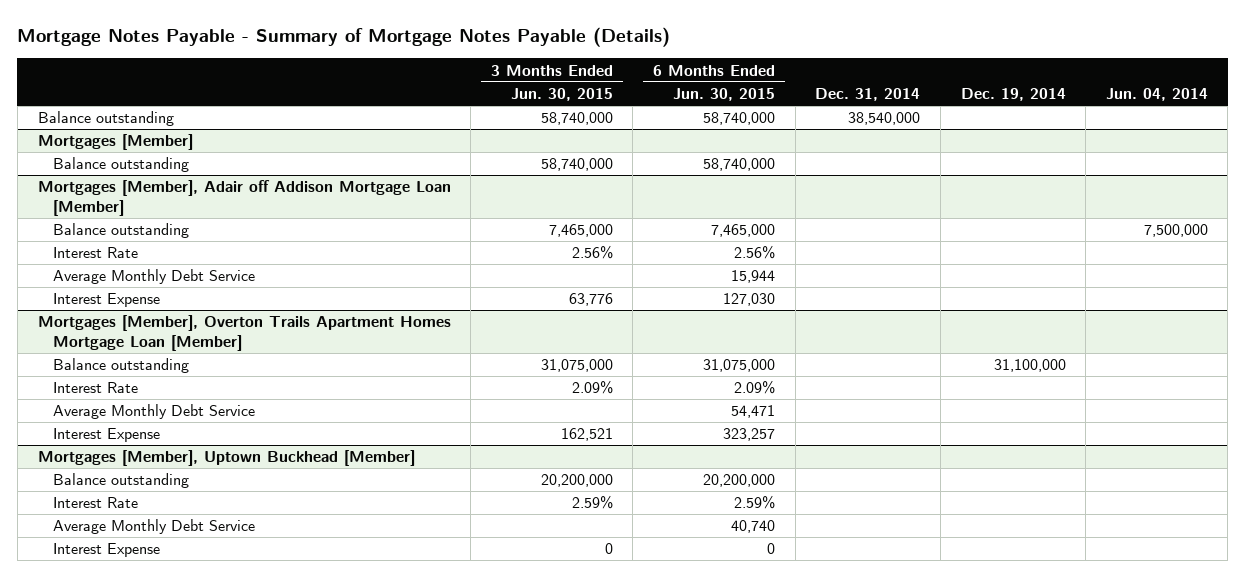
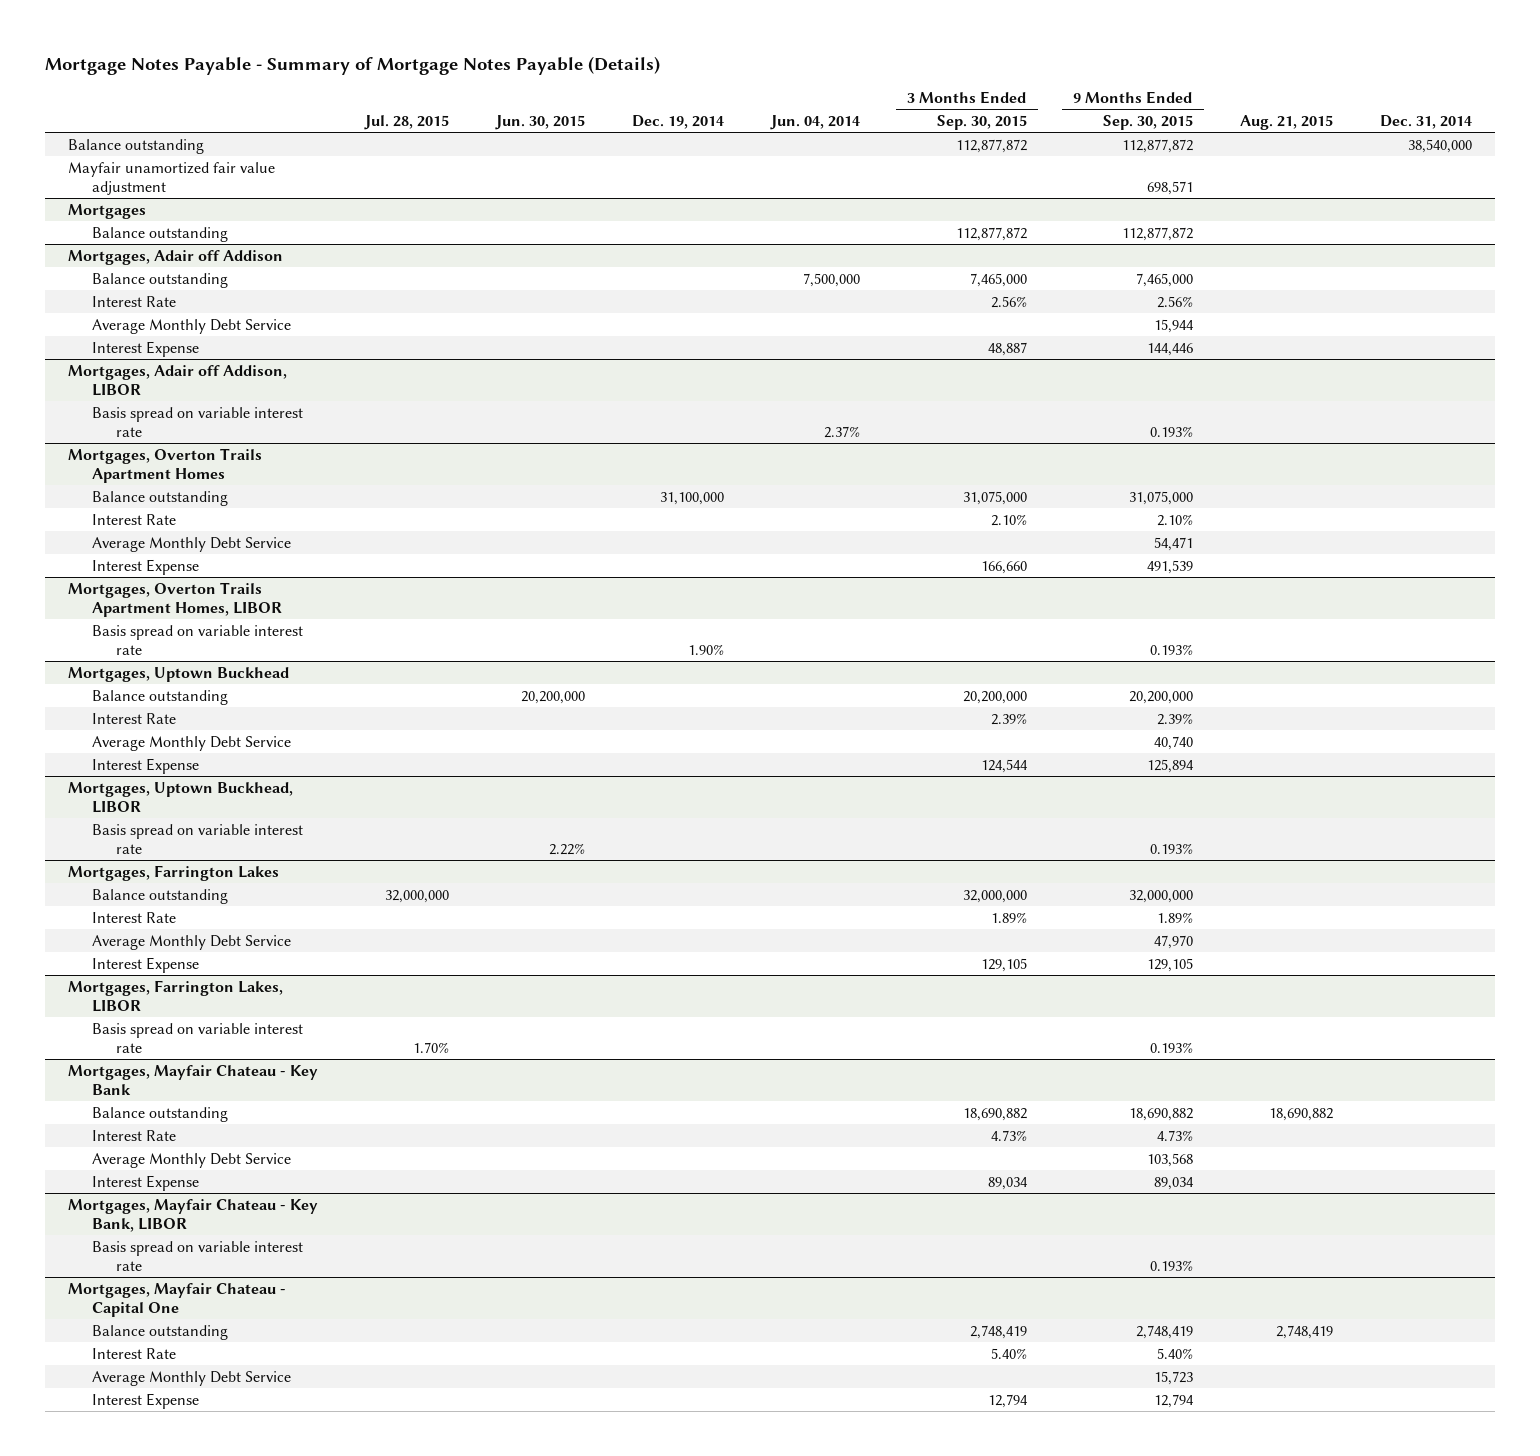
- | 3 Months Ended Jun. 30, 2015 | 6 Months Ended Jun. 30, 2015 | Dec. 31, 2014 | Dec. 19, 2014 | Jun. 04, 2014
+ | Jul. 28, 2015 | Jun. 30, 2015 | Dec. 19, 2014 | Jun. 04, 2014 | 3 Months Ended Sep. 30, 2015 | 9 Months Ended Sep. 30, 2015 | Aug. 21, 2015 | Dec. 31, 2014
- Mortgages [Member]
+ Mayfair unamortized fair value adjustment | | | | | | 698,571 | |
+ Mortgages
- Mortgages [Member], Adair off Addison Mortgage Loan [Member]
+ Mortgages, Adair off Addison
- Mortgages [Member], Overton Trails Apartment Homes Mortgage Loan [Member]
+ Mortgages, Adair off Addison, LIBOR
+ Basis spread on variable interest rate | | | | 2.37% | | 0.193% | |
+ Mortgages, Overton Trails Apartment Homes
- Mortgages [Member], Uptown Buckhead [Member]
+ Mortgages, Overton Trails Apartment Homes, LIBOR
+ Basis spread on variable interest rate | | | 1.90% | | | 0.193% | |
+ Mortgages, Uptown Buckhead
+ Mortgages, Uptown Buckhead, LIBOR
+ Basis spread on variable interest rate | | 2.22% | | | | 0.193% | |
+ Mortgages, Farrington Lakes
+ Balance outstanding | 32,000,000 | | | | 32,000,000 | 32,000,000 | |
+ Interest Rate | | | | | 1.89% | 1.89% | |
+ Average Monthly Debt Service | | | | | | 47,970 | |
+ Interest Expense | | | | | 129,105 | 129,105 | |
+ Mortgages, Farrington Lakes, LIBOR
+ Basis spread on variable interest rate | 1.70% | | | | | 0.193% | |
+ Mortgages, Mayfair Chateau - Key Bank
+ Balance outstanding | | | | | 18,690,882 | 18,690,882 | 18,690,882 |
+ Interest Rate | | | | | 4.73% | 4.73% | |
+ Average Monthly Debt Service | | | | | | 103,568 | |
+ Interest Expense | | | | | 89,034 | 89,034 | |
+ Mortgages, Mayfair Chateau - Key Bank, LIBOR
+ Basis spread on variable interest rate | | | | | | 0.193% | |
+ Mortgages, Mayfair Chateau - Capital One
+ Balance outstanding | | | | | 2,748,419 | 2,748,419 | 2,748,419 |
+ Interest Rate | | | | | 5.40% | 5.40% | |
+ Average Monthly Debt Service | | | | | | 15,723 | |
+ Interest Expense | | | | | 12,794 | 12,794 | |

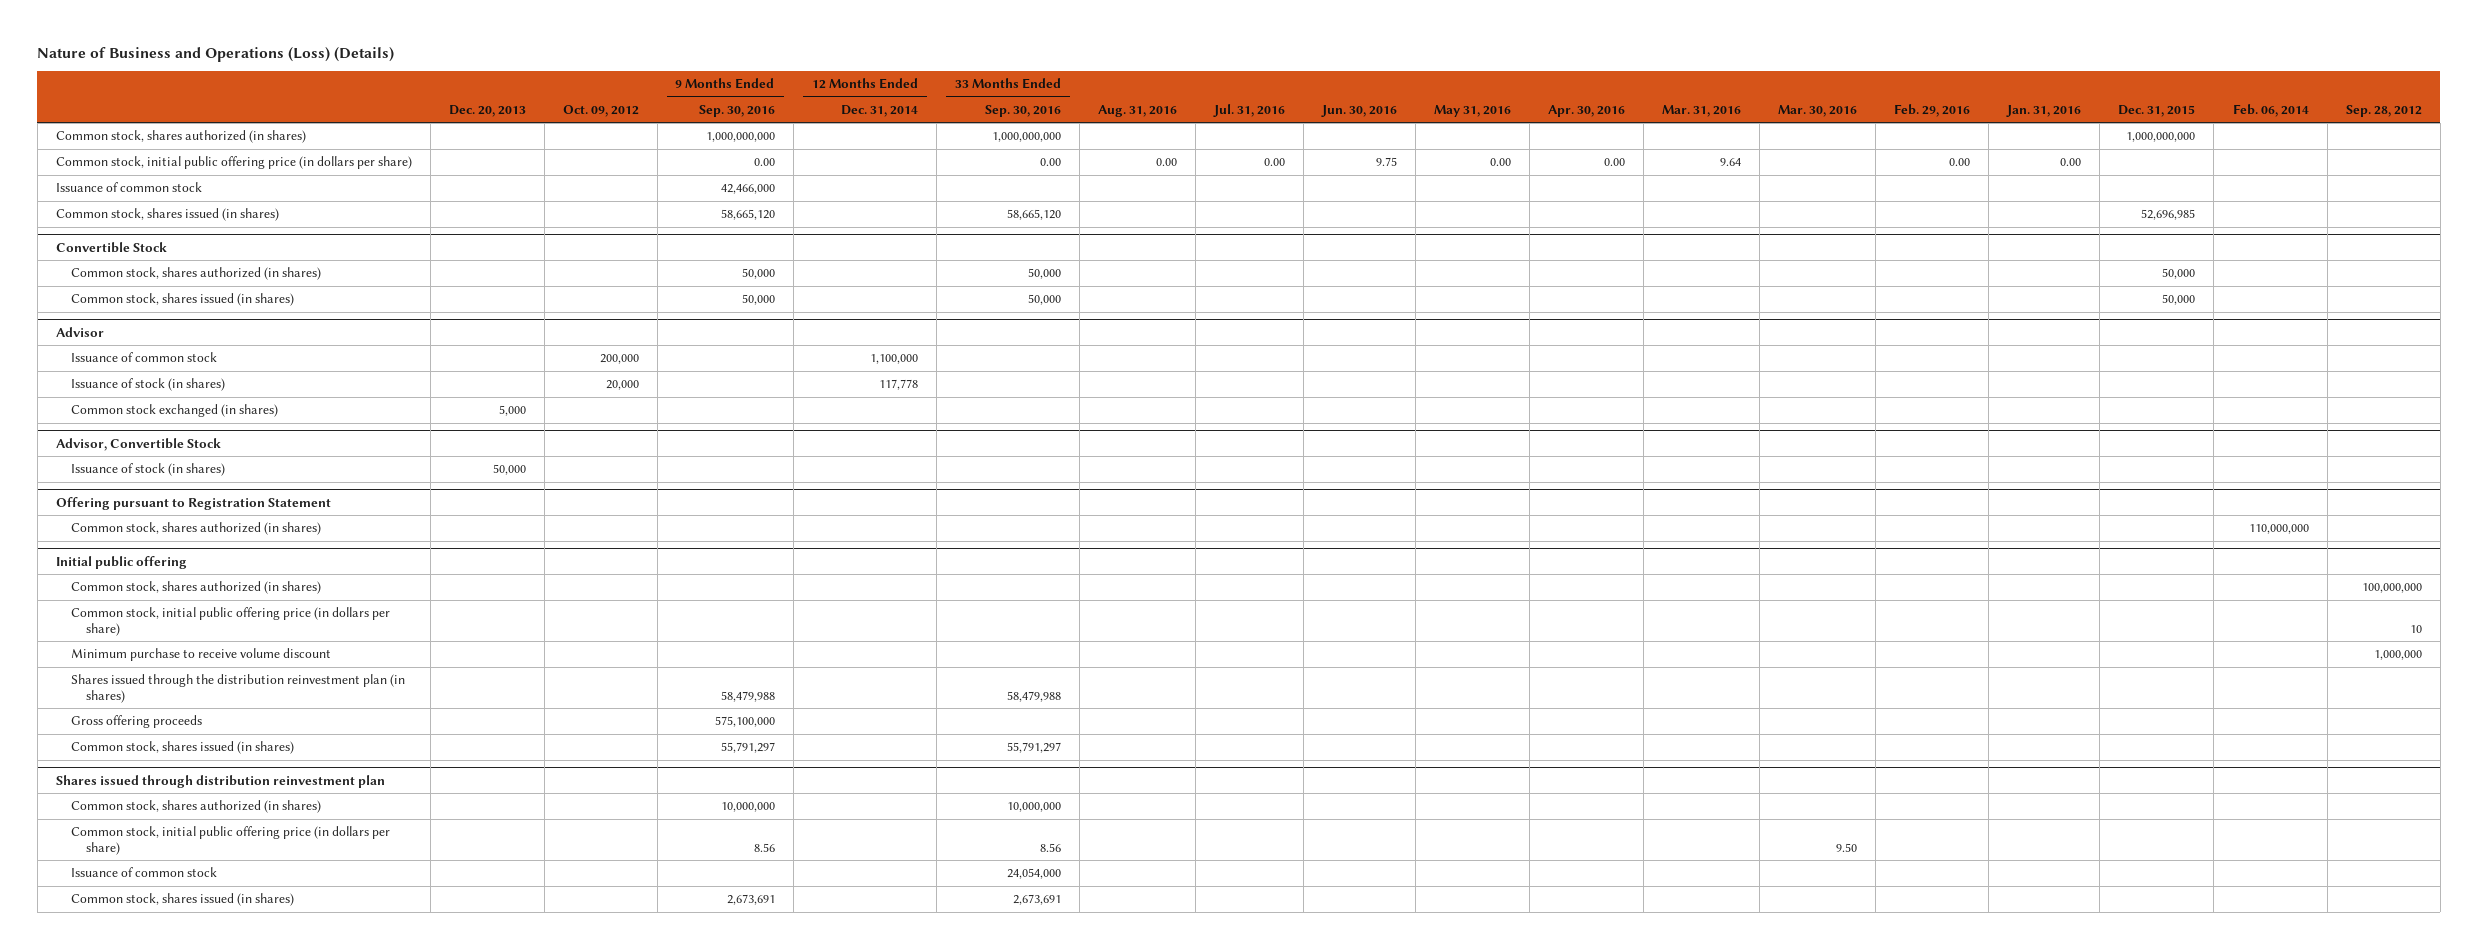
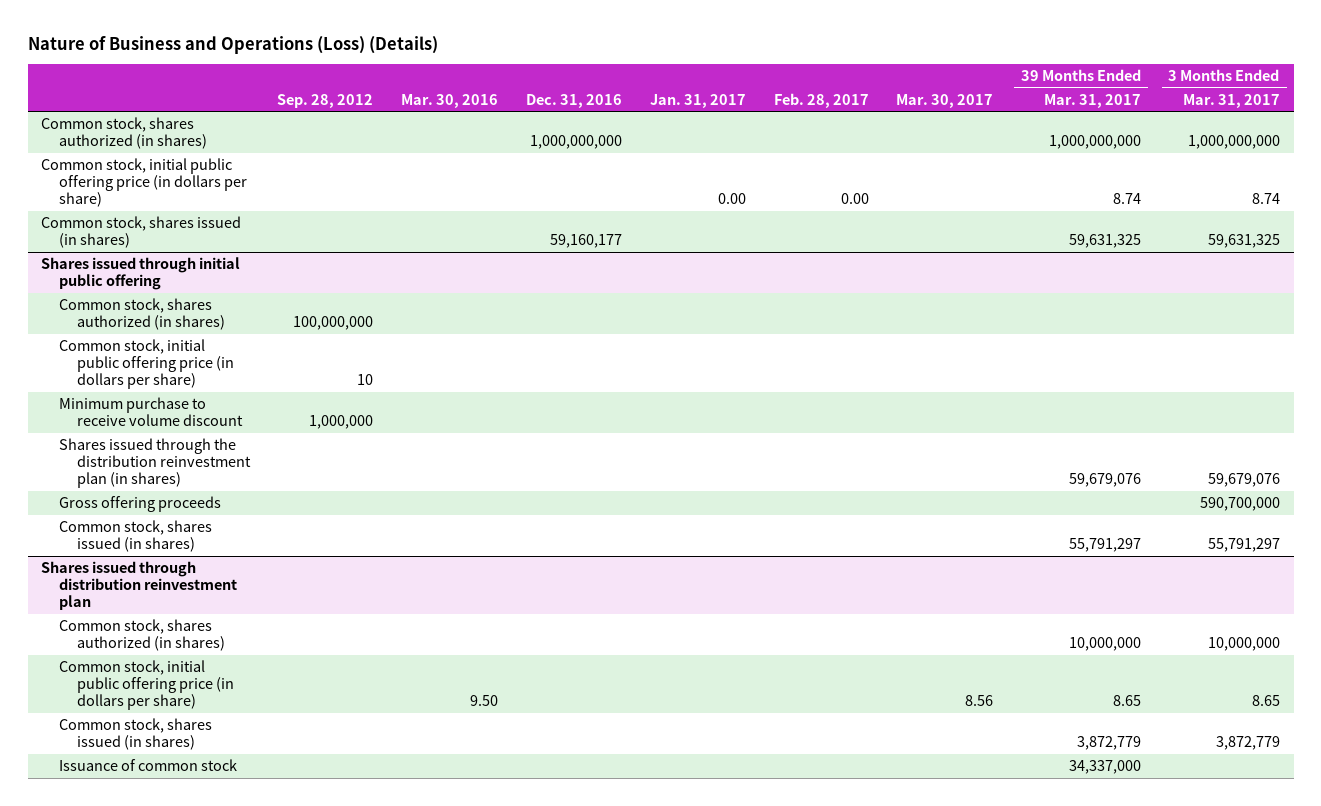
- | Dec. 20, 2013 | Oct. 09, 2012 | 9 Months Ended Sep. 30, 2016 | 12 Months Ended Dec. 31, 2014 | 33 Months Ended Sep. 30, 2016 | Aug. 31, 2016 | Jul. 31, 2016 | Jun. 30, 2016 | May 31, 2016 | Apr. 30, 2016 | Mar. 31, 2016 | Mar. 30, 2016 | Feb. 29, 2016 | Jan. 31, 2016 | Dec. 31, 2015 | Feb. 06, 2014 | Sep. 28, 2012
+ | Sep. 28, 2012 | Mar. 30, 2016 | Dec. 31, 2016 | Jan. 31, 2017 | Feb. 28, 2017 | Mar. 30, 2017 | 39 Months Ended Mar. 31, 2017 | 3 Months Ended Mar. 31, 2017
- Issuance of common stock | | | 42,466,000 | | | | | | | | | | | | | |
- Convertible Stock
- Common stock, shares authorized (in shares) | | | 50,000 | | 50,000 | | | | | | | | | | 50,000 | |
- Common stock, shares issued (in shares) | | | 50,000 | | 50,000 | | | | | | | | | | 50,000 | |
- Advisor
- Issuance of common stock | | 200,000 | | 1,100,000 | | | | | | | | | | | | |
- Issuance of stock (in shares) | | 20,000 | | 117,778 | | | | | | | | | | | | |
- Common stock exchanged (in shares) | 5,000 | | | | | | | | | | | | | | | |
- Advisor, Convertible Stock
- Issuance of stock (in shares) | 50,000 | | | | | | | | | | | | | | | |
- Offering pursuant to Registration Statement
- Common stock, shares authorized (in shares) | | | | | | | | | | | | | | | | 110,000,000 |
- Initial public offering
+ Shares issued through initial public offering
@ Shares issued through distribution reinvestment plan
moved down: Issuance of common stock | | | | | | | 34,337,000 |

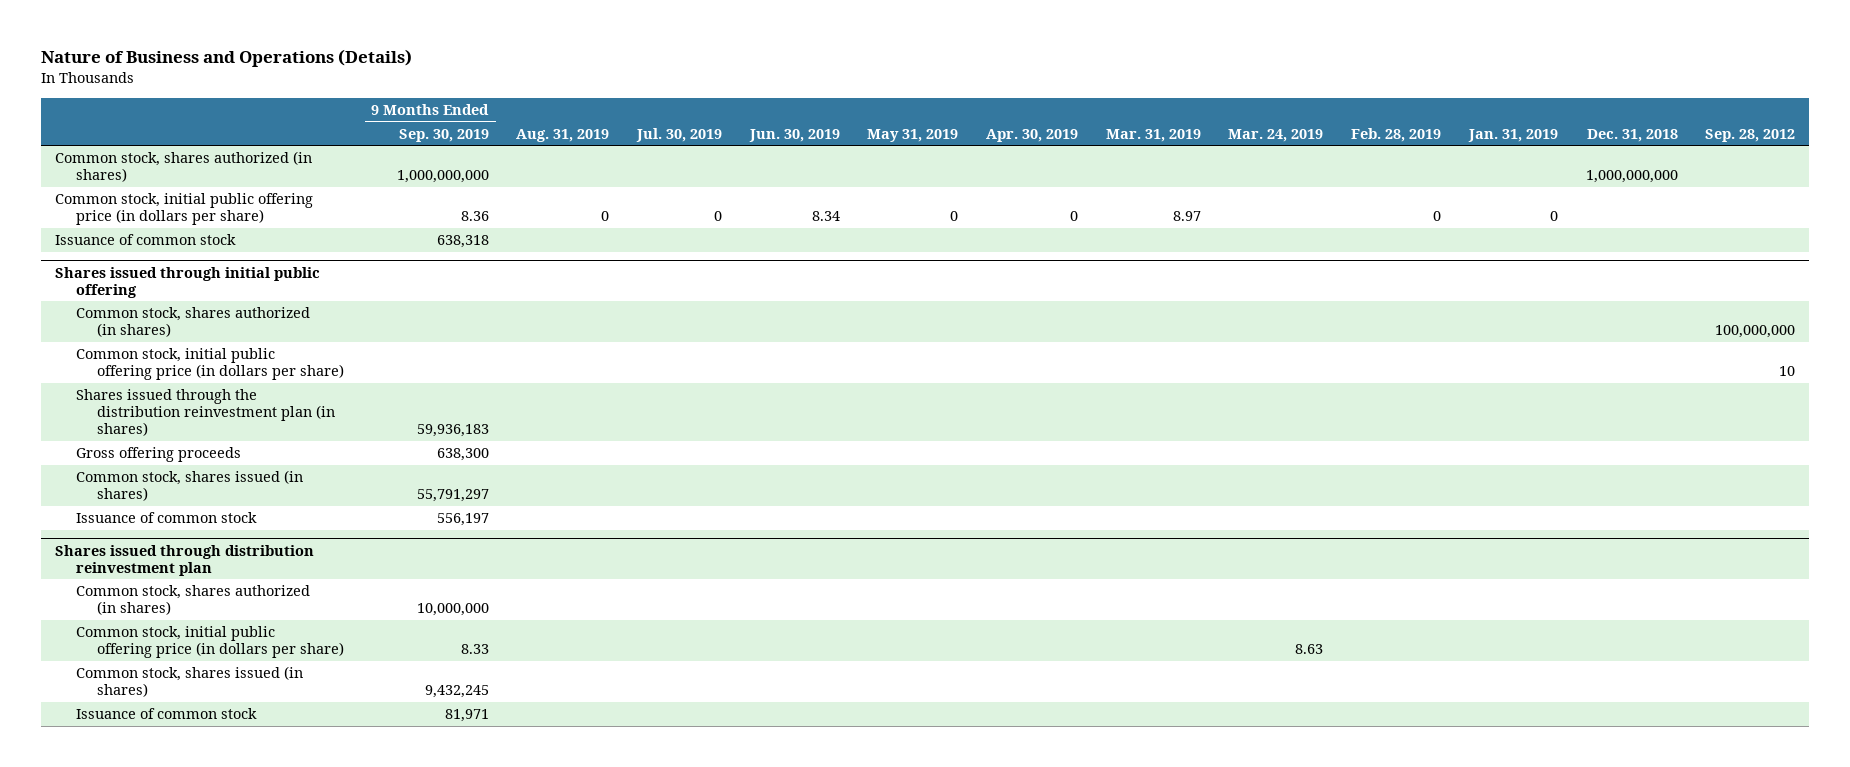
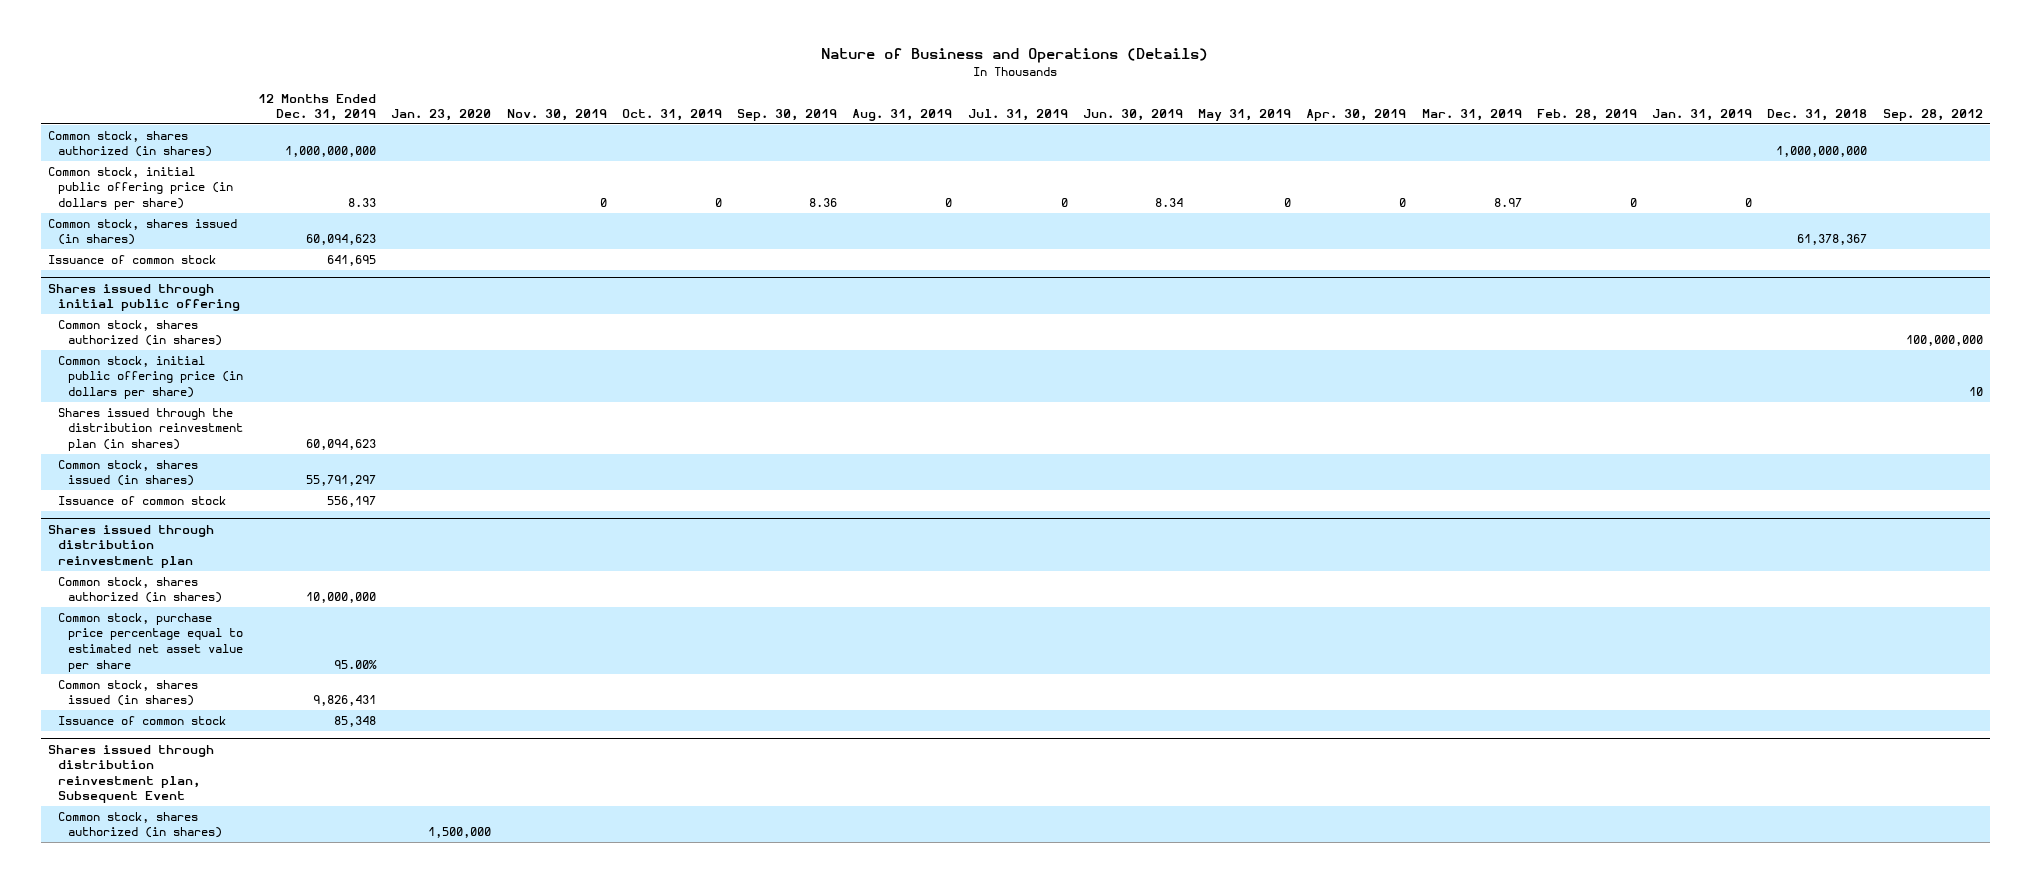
- | 9 Months Ended Sep. 30, 2019 | Aug. 31, 2019 | Jul. 30, 2019 | Jun. 30, 2019 | May 31, 2019 | Apr. 30, 2019 | Mar. 31, 2019 | Mar. 24, 2019 | Feb. 28, 2019 | Jan. 31, 2019 | Dec. 31, 2018 | Sep. 28, 2012
+ | 12 Months Ended Dec. 31, 2019 | Jan. 23, 2020 | Nov. 30, 2019 | Oct. 31, 2019 | Sep. 30, 2019 | Aug. 31, 2019 | Jul. 31, 2019 | Jun. 30, 2019 | May 31, 2019 | Apr. 30, 2019 | Mar. 31, 2019 | Feb. 28, 2019 | Jan. 31, 2019 | Dec. 31, 2018 | Sep. 28, 2012
+ Common stock, shares issued (in shares) | 60,094,623 | | | | | | | | | | | | | 61,378,367 |
@ Shares issued through initial public offering
- Gross offering proceeds | 638,300 | | | | | | | | | | |
@ Shares issued through distribution reinvestment plan
- Common stock, initial public offering price (in dollars per share) | 8.33 | | | | | | | 8.63 | | | |
+ Common stock, purchase price percentage equal to estimated net asset value per share | 95.00% | | | | | | | | | | | | | |
+ Shares issued through distribution reinvestment plan, Subsequent Event
+ Common stock, shares authorized (in shares) | | 1,500,000 | | | | | | | | | | | | |

